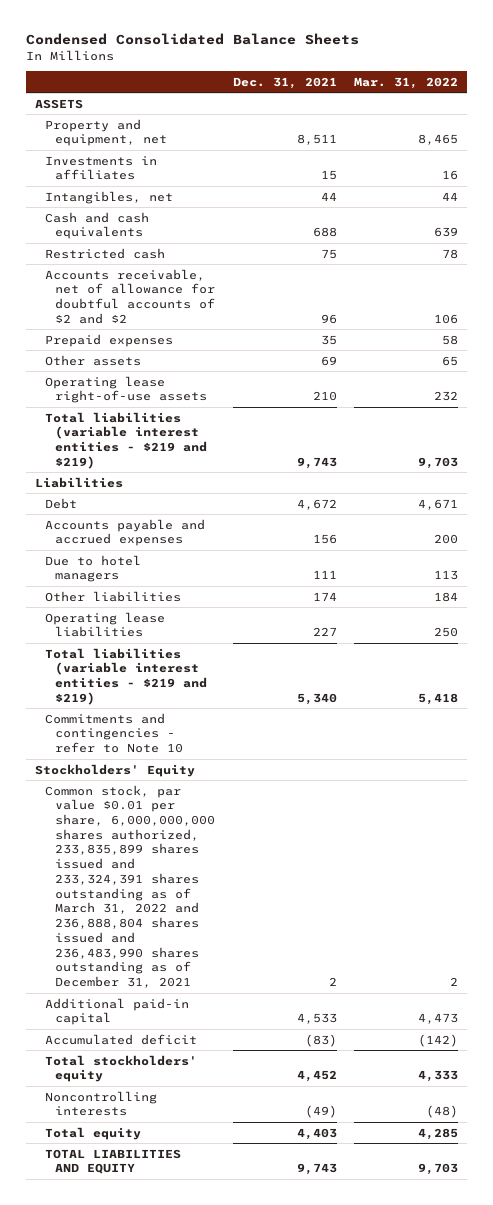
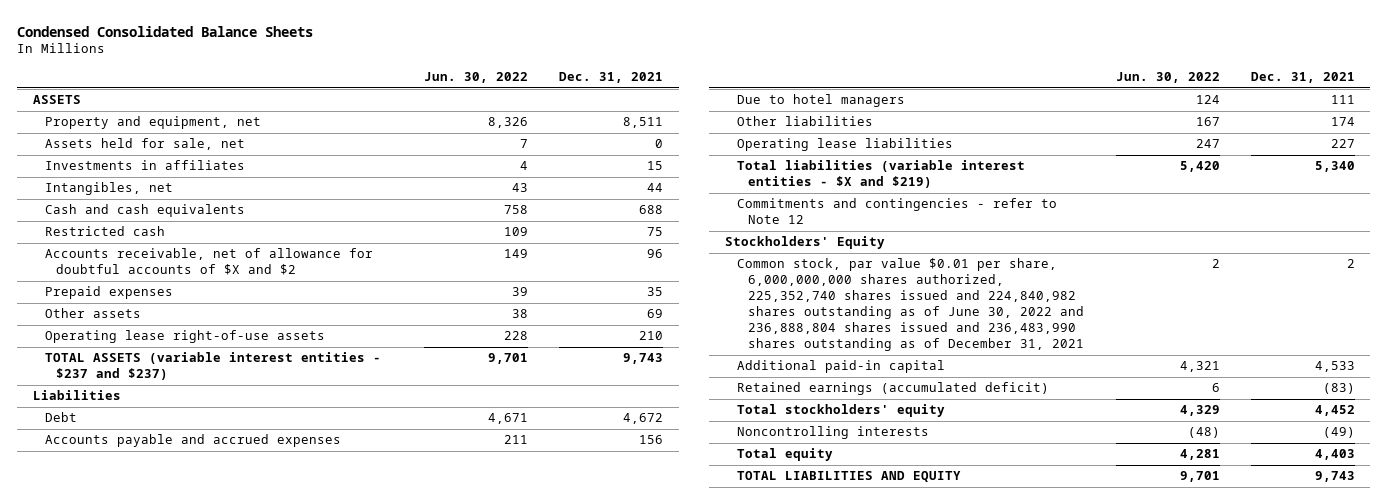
- | Dec. 31, 2021 | Mar. 31, 2022
+ | Jun. 30, 2022 | Dec. 31, 2021
+ Assets held for sale, net | 7 | 0
- Accounts receivable, net of allowance for doubtful accounts of $2 and $2 | 96 | 106
+ Accounts receivable, net of allowance for doubtful accounts of $X and $2 | 149 | 96
- Total liabilities (variable interest entities - $219 and $219) | 9,743 | 9,703
+ TOTAL ASSETS (variable interest entities - $237 and $237) | 9,701 | 9,743
- Total liabilities (variable interest entities - $219 and $219) | 5,340 | 5,418
- Commitments and contingencies - refer to Note 10
+ Total liabilities (variable interest entities - $X and $219) | 5,420 | 5,340
+ Commitments and contingencies - refer to Note 12
- Common stock, par value $0.01 per share, 6,000,000,000 shares authorized, 233,835,899 shares issued and 233,324,391 shares outstanding as of March 31, 2022 and 236,888,804 shares issued and 236,483,990 shares outstanding as of December 31, 2021 | 2 | 2
+ Common stock, par value $0.01 per share, 6,000,000,000 shares authorized, 225,352,740 shares issued and 224,840,982 shares outstanding as of June 30, 2022 and 236,888,804 shares issued and 236,483,990 shares outstanding as of December 31, 2021 | 2 | 2
- Accumulated deficit | (83) | (142)
+ Retained earnings (accumulated deficit) | 6 | (83)

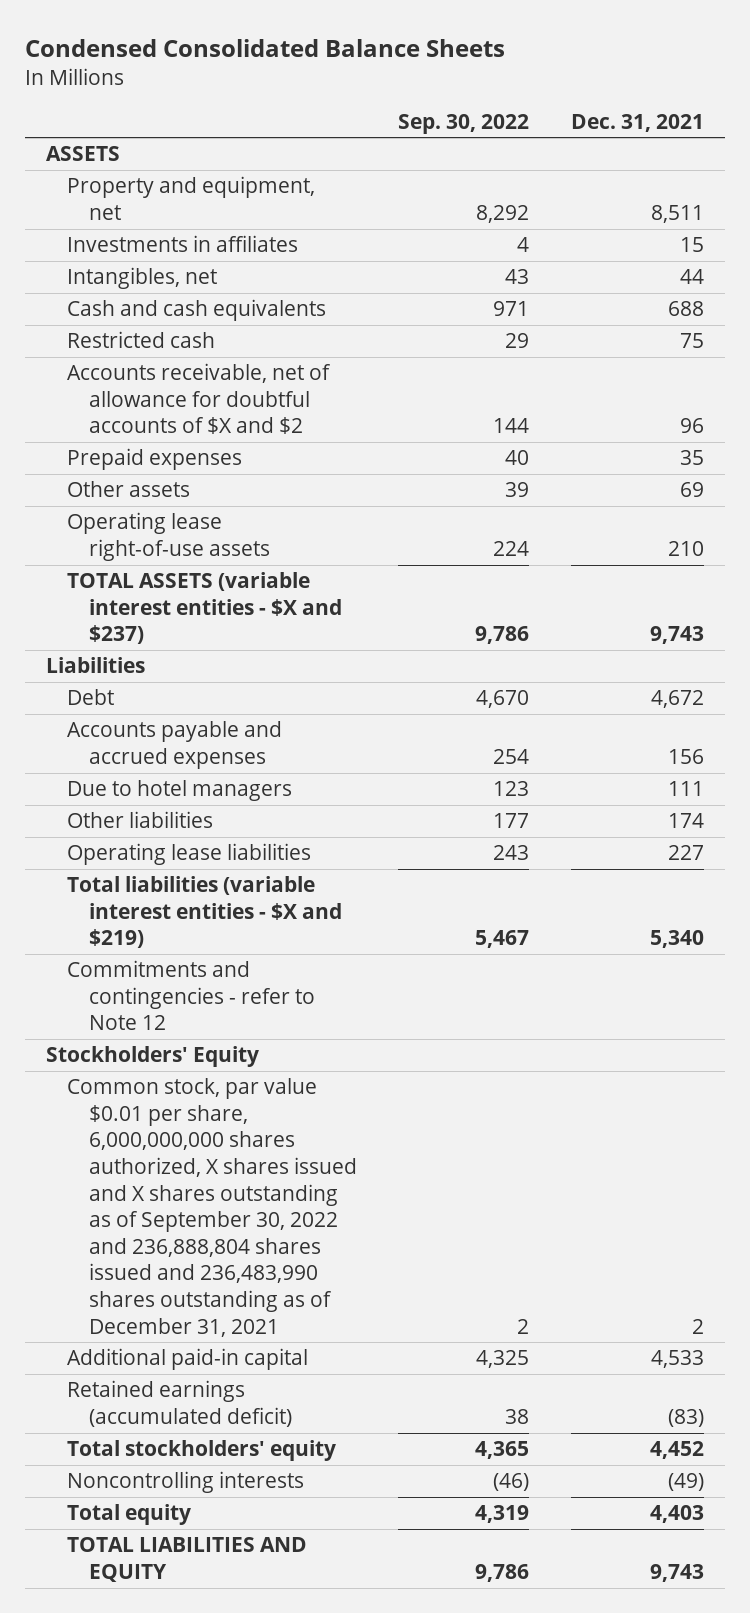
- | Jun. 30, 2022 | Dec. 31, 2021
+ | Sep. 30, 2022 | Dec. 31, 2021
- Assets held for sale, net | 7 | 0
- TOTAL ASSETS (variable interest entities - $237 and $237) | 9,701 | 9,743
+ TOTAL ASSETS (variable interest entities - $X and $237) | 9,786 | 9,743
- Common stock, par value $0.01 per share, 6,000,000,000 shares authorized, 225,352,740 shares issued and 224,840,982 shares outstanding as of June 30, 2022 and 236,888,804 shares issued and 236,483,990 shares outstanding as of December 31, 2021 | 2 | 2
+ Common stock, par value $0.01 per share, 6,000,000,000 shares authorized, X shares issued and X shares outstanding as of September 30, 2022 and 236,888,804 shares issued and 236,483,990 shares outstanding as of December 31, 2021 | 2 | 2

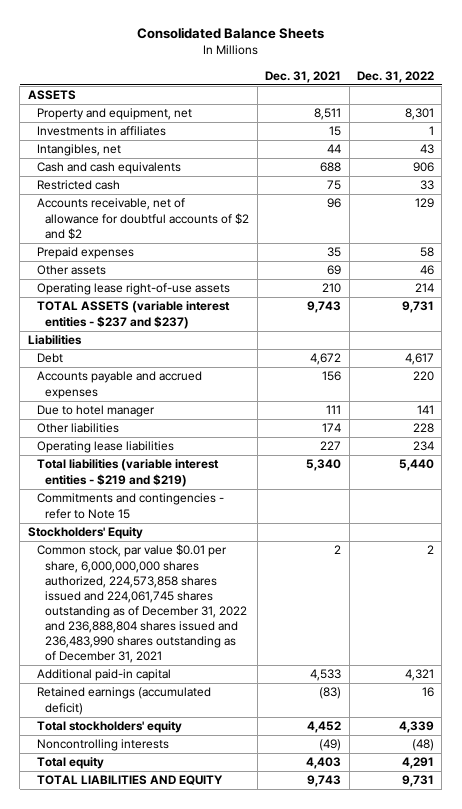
- Condensed Consolidated Balance Sheets
+ Consolidated Balance Sheets
- | Sep. 30, 2022 | Dec. 31, 2021
+ | Dec. 31, 2021 | Dec. 31, 2022
- Accounts receivable, net of allowance for doubtful accounts of $X and $2 | 144 | 96
+ Accounts receivable, net of allowance for doubtful accounts of $2 and $2 | 96 | 129
- TOTAL ASSETS (variable interest entities - $X and $237) | 9,786 | 9,743
+ TOTAL ASSETS (variable interest entities - $237 and $237) | 9,743 | 9,731
- Due to hotel managers | 123 | 111
+ Due to hotel manager | 111 | 141
- Total liabilities (variable interest entities - $X and $219) | 5,467 | 5,340
- Commitments and contingencies - refer to Note 12
+ Total liabilities (variable interest entities - $219 and $219) | 5,340 | 5,440
+ Commitments and contingencies - refer to Note 15
- Common stock, par value $0.01 per share, 6,000,000,000 shares authorized, X shares issued and X shares outstanding as of September 30, 2022 and 236,888,804 shares issued and 236,483,990 shares outstanding as of December 31, 2021 | 2 | 2
+ Common stock, par value $0.01 per share, 6,000,000,000 shares authorized, 224,573,858 shares issued and 224,061,745 shares outstanding as of December 31, 2022 and 236,888,804 shares issued and 236,483,990 shares outstanding as of December 31, 2021 | 2 | 2

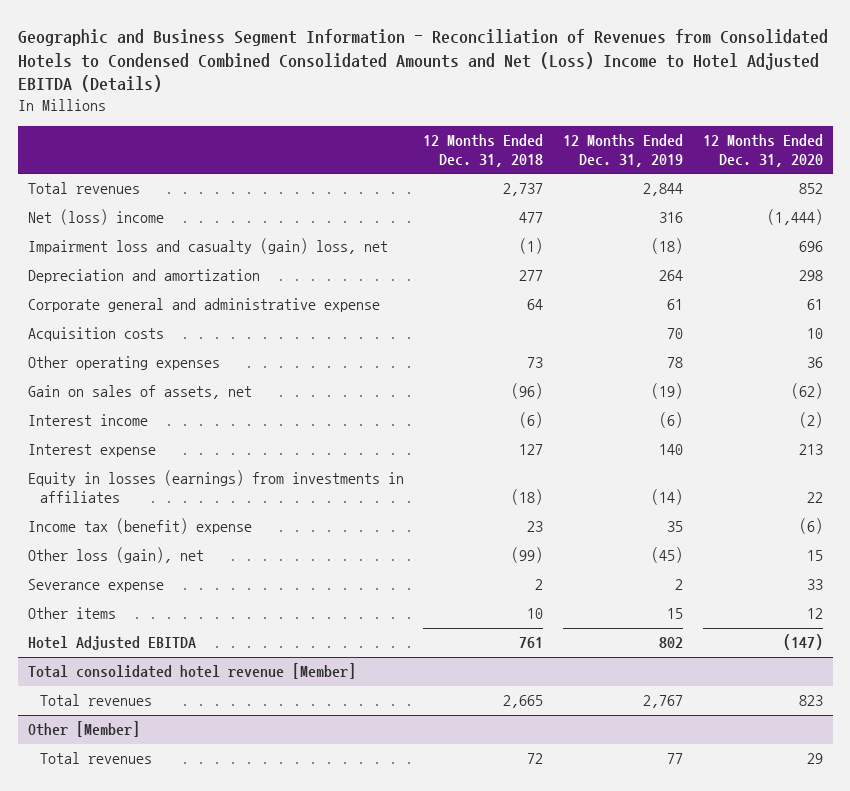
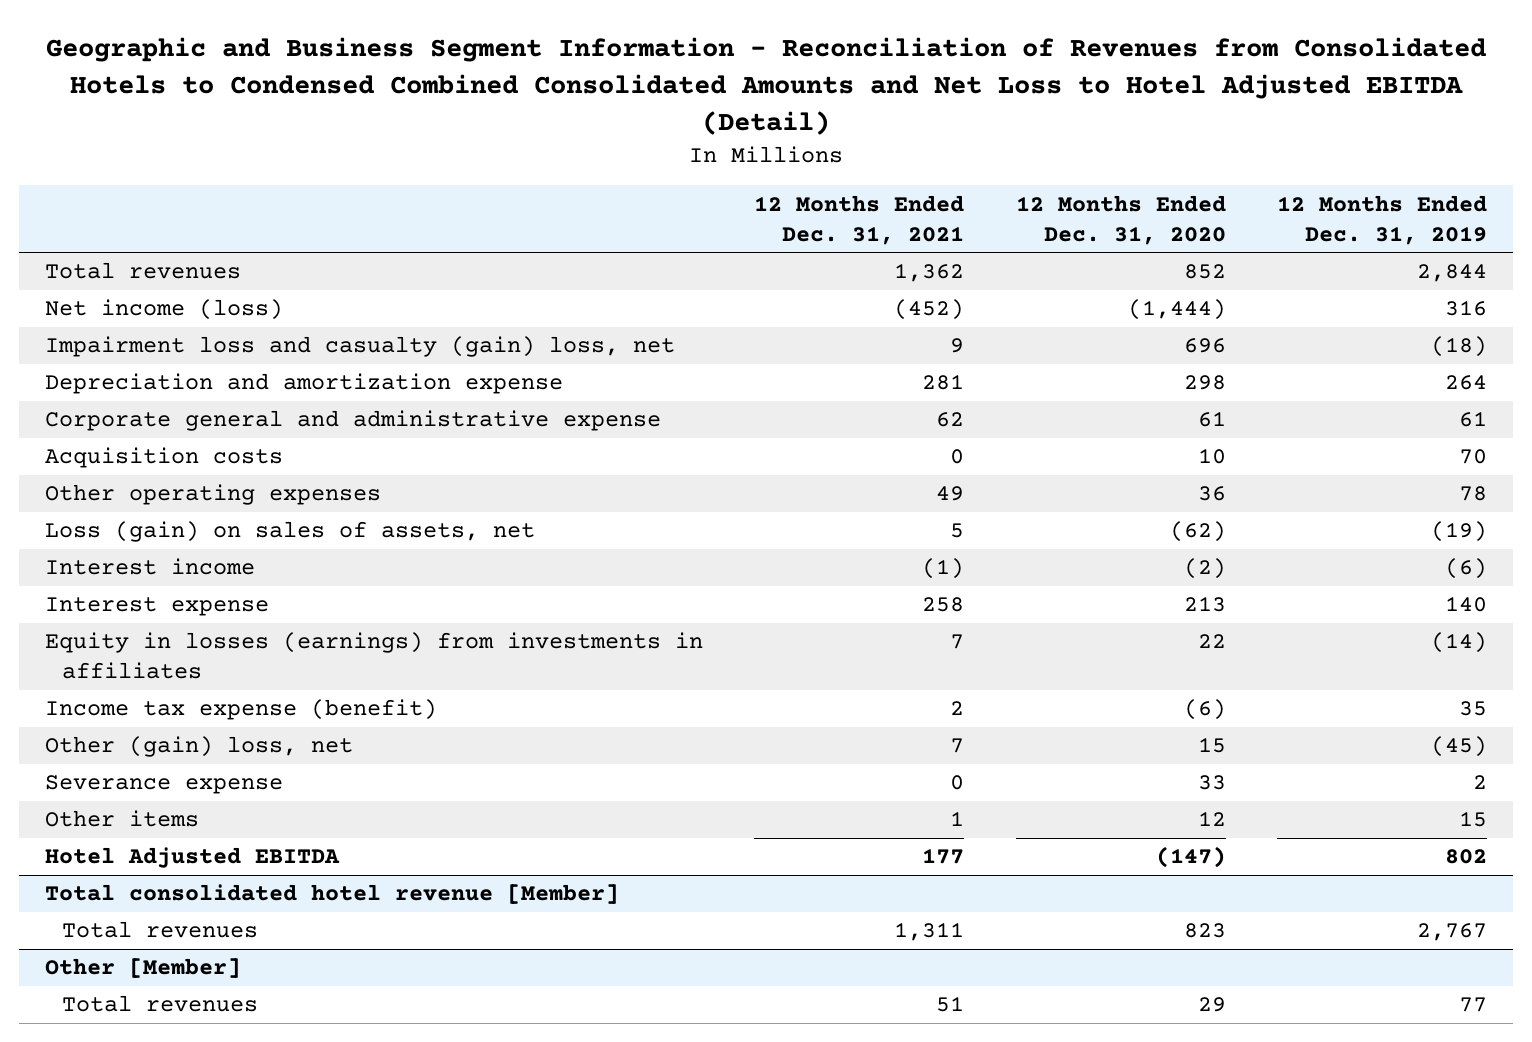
- Geographic and Business Segment Information - Reconciliation of Revenues from Consolidated Hotels to Condensed Combined Consolidated Amounts and Net (Loss) Income to Hotel Adjusted EBITDA (Details)
+ Geographic and Business Segment Information - Reconciliation of Revenues from Consolidated Hotels to Condensed Combined Consolidated Amounts and Net Loss to Hotel Adjusted EBITDA (Detail)
- | 12 Months Ended Dec. 31, 2018 | 12 Months Ended Dec. 31, 2019 | 12 Months Ended Dec. 31, 2020
+ | 12 Months Ended Dec. 31, 2021 | 12 Months Ended Dec. 31, 2020 | 12 Months Ended Dec. 31, 2019
- Net (loss) income | 477 | 316 | (1,444)
+ Net income (loss) | (452) | (1,444) | 316
- Depreciation and amortization | 277 | 264 | 298
+ Depreciation and amortization expense | 281 | 298 | 264
- Gain on sales of assets, net | (96) | (19) | (62)
+ Loss (gain) on sales of assets, net | 5 | (62) | (19)
- Income tax (benefit) expense | 23 | 35 | (6)
- Other loss (gain), net | (99) | (45) | 15
+ Income tax expense (benefit) | 2 | (6) | 35
+ Other (gain) loss, net | 7 | 15 | (45)

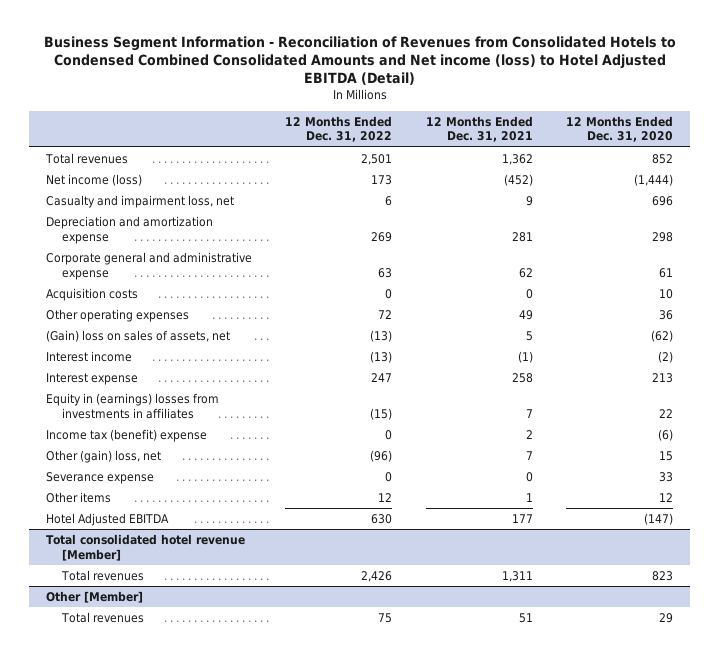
- Geographic and Business Segment Information - Reconciliation of Revenues from Consolidated Hotels to Condensed Combined Consolidated Amounts and Net Loss to Hotel Adjusted EBITDA (Detail)
+ Business Segment Information - Reconciliation of Revenues from Consolidated Hotels to Condensed Combined Consolidated Amounts and Net income (loss) to Hotel Adjusted EBITDA (Detail)
- | 12 Months Ended Dec. 31, 2021 | 12 Months Ended Dec. 31, 2020 | 12 Months Ended Dec. 31, 2019
+ | 12 Months Ended Dec. 31, 2022 | 12 Months Ended Dec. 31, 2021 | 12 Months Ended Dec. 31, 2020
- Impairment loss and casualty (gain) loss, net | 9 | 696 | (18)
+ Casualty and impairment loss, net | 6 | 9 | 696
- Loss (gain) on sales of assets, net | 5 | (62) | (19)
+ (Gain) loss on sales of assets, net | (13) | 5 | (62)
- Equity in losses (earnings) from investments in affiliates | 7 | 22 | (14)
- Income tax expense (benefit) | 2 | (6) | 35
+ Equity in (earnings) losses from investments in affiliates | (15) | 7 | 22
+ Income tax (benefit) expense | 0 | 2 | (6)

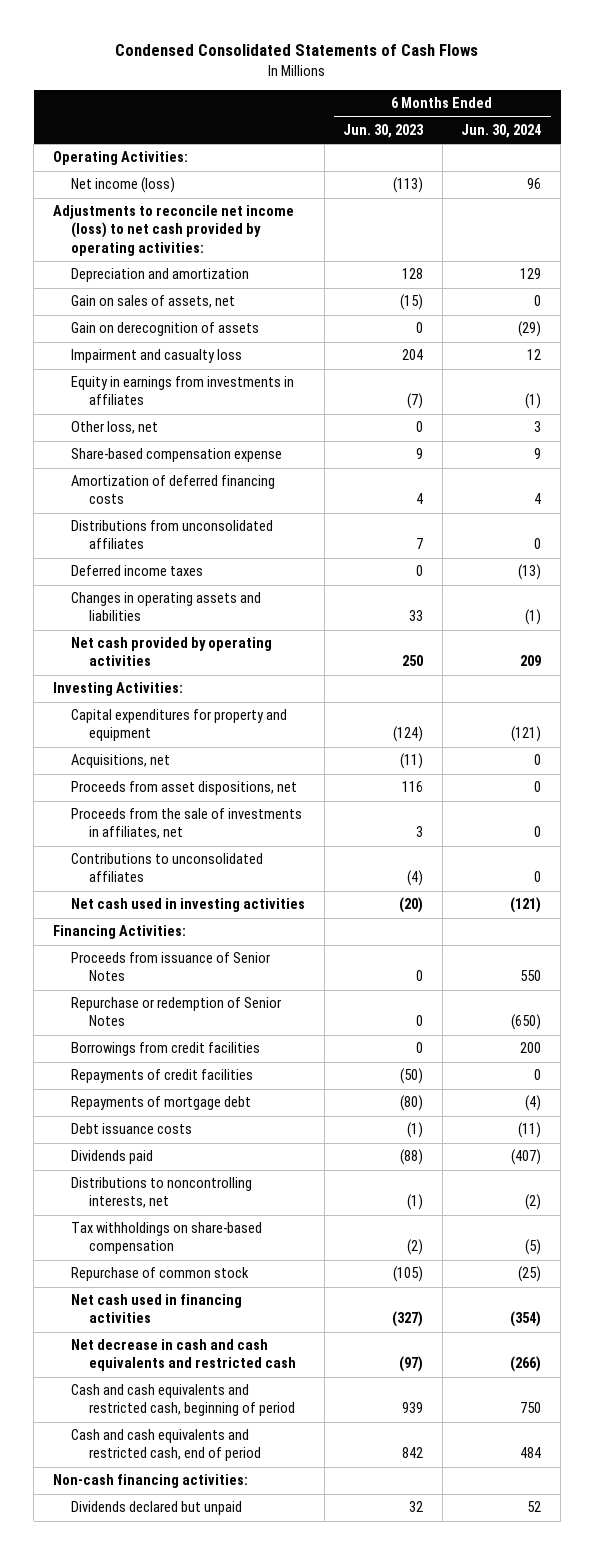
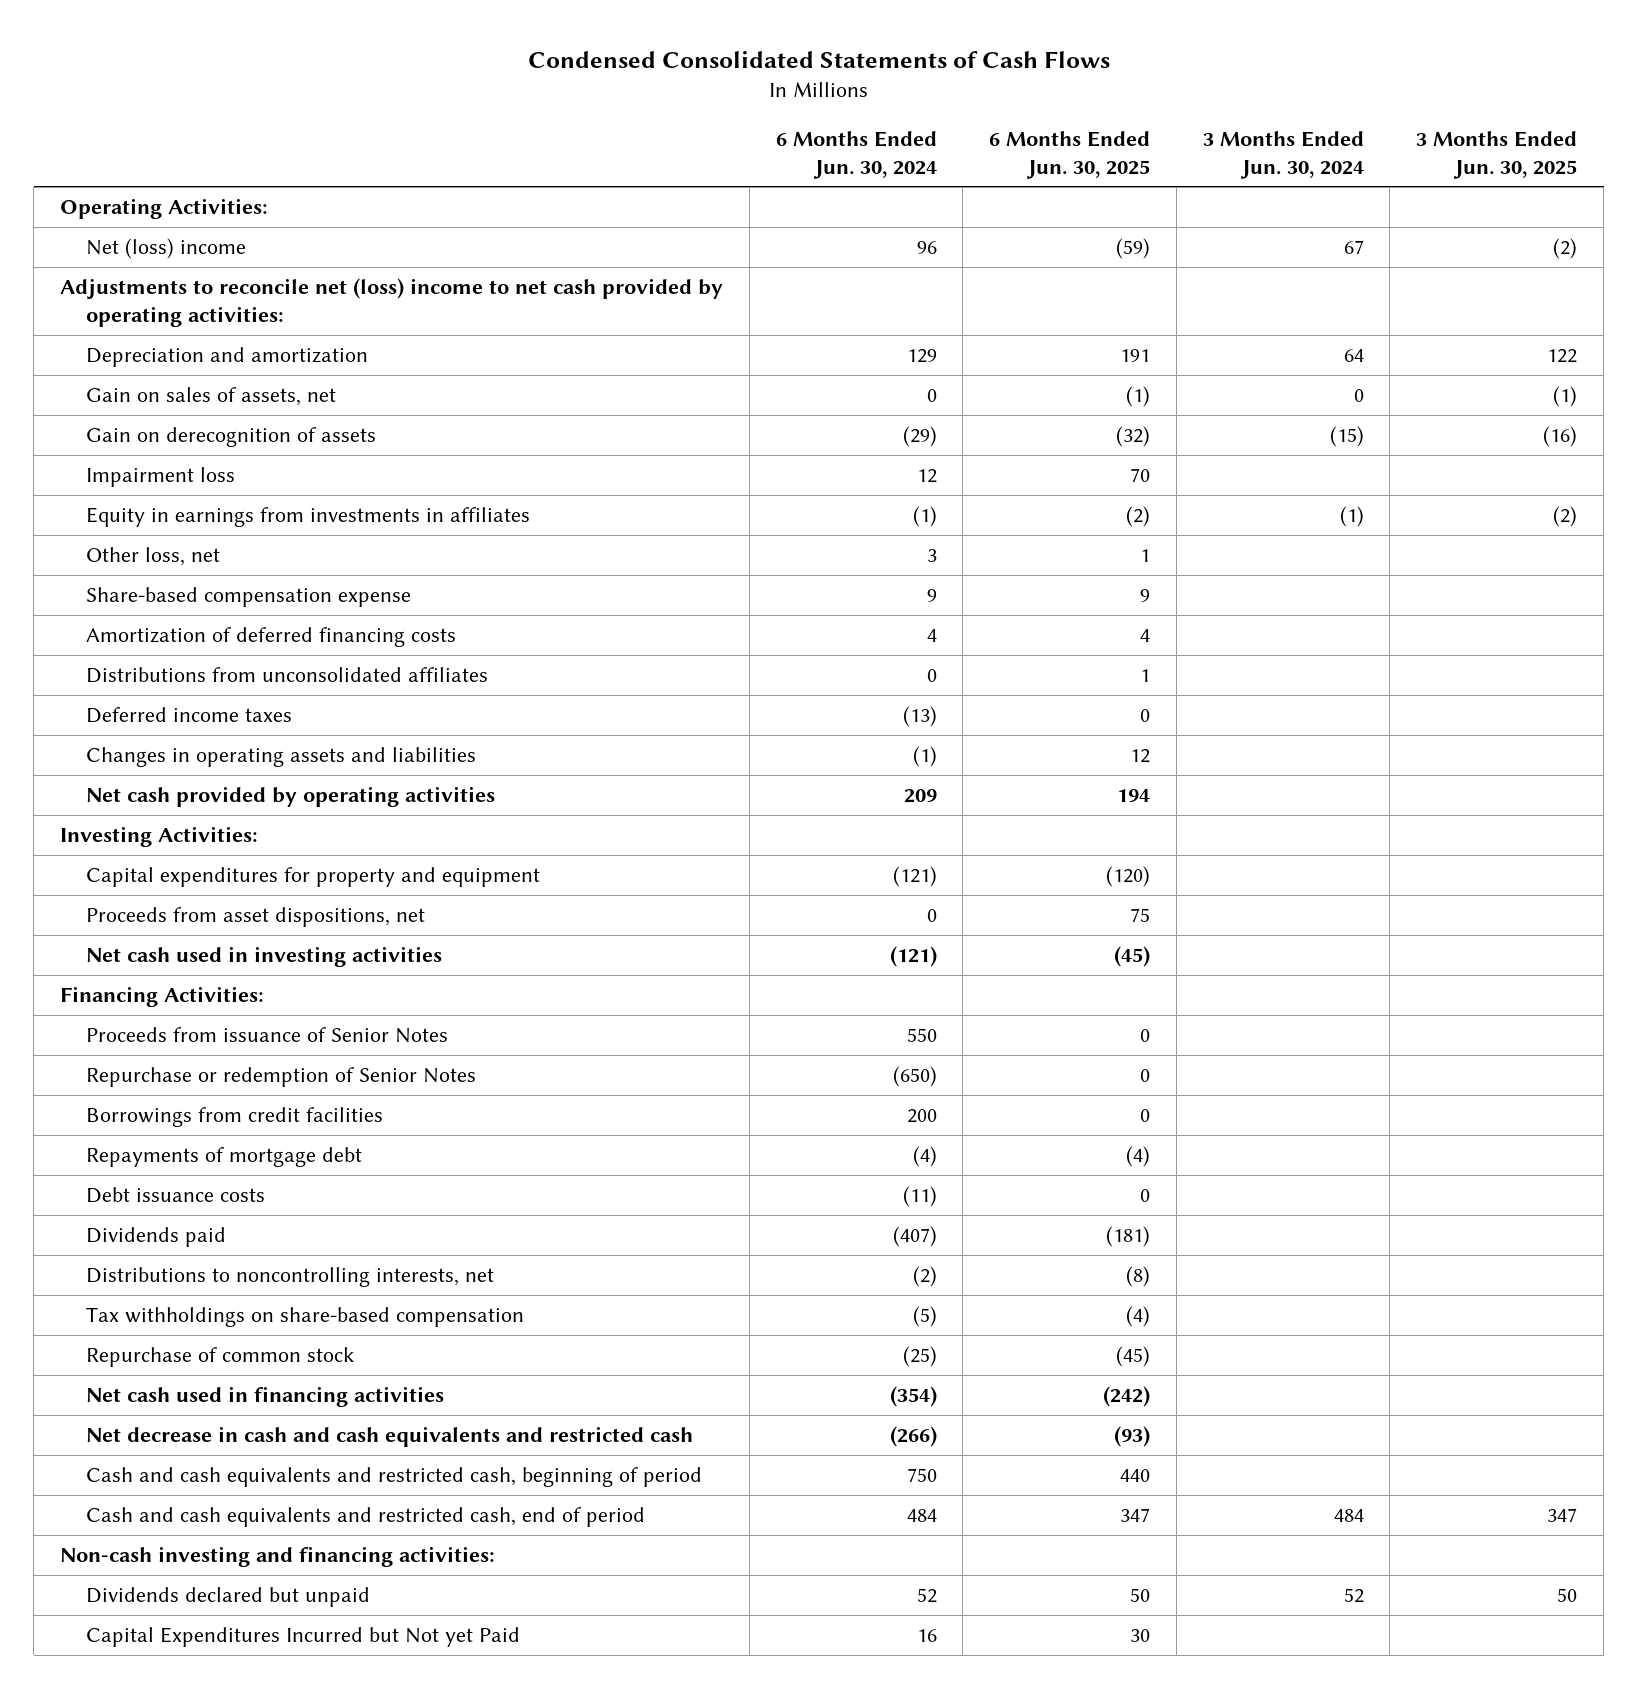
- | 6 Months Ended Jun. 30, 2023 | 6 Months Ended Jun. 30, 2024
+ | 6 Months Ended Jun. 30, 2024 | 6 Months Ended Jun. 30, 2025 | 3 Months Ended Jun. 30, 2024 | 3 Months Ended Jun. 30, 2025
- Net income (loss) | (113) | 96
- Adjustments to reconcile net income (loss) to net cash provided by operating activities:
+ Net (loss) income | 96 | (59) | 67 | (2)
+ Adjustments to reconcile net (loss) income to net cash provided by operating activities:
- Impairment and casualty loss | 204 | 12
+ Impairment loss | 12 | 70 | |
- Acquisitions, net | (11) | 0
- Proceeds from the sale of investments in affiliates, net | 3 | 0
- Contributions to unconsolidated affiliates | (4) | 0
- Repayments of credit facilities | (50) | 0
- Non-cash financing activities:
+ Non-cash investing and financing activities:
+ Capital Expenditures Incurred but Not yet Paid | 16 | 30 | |

